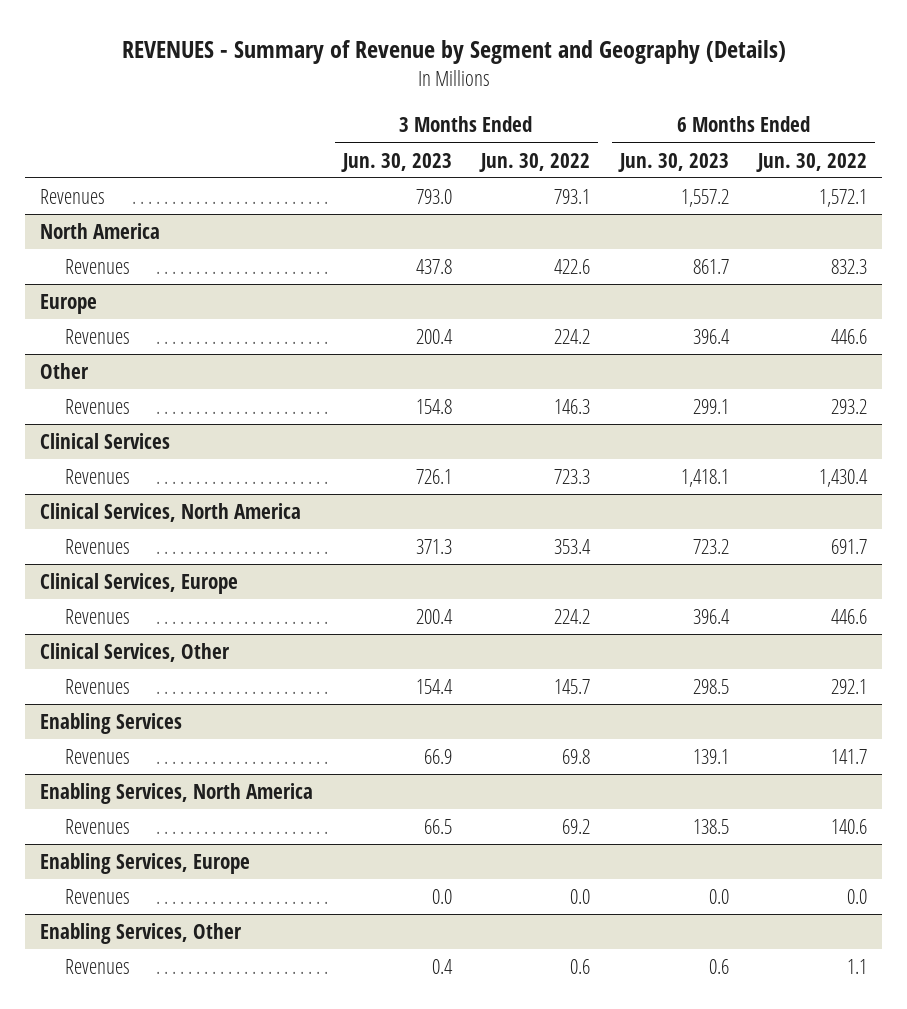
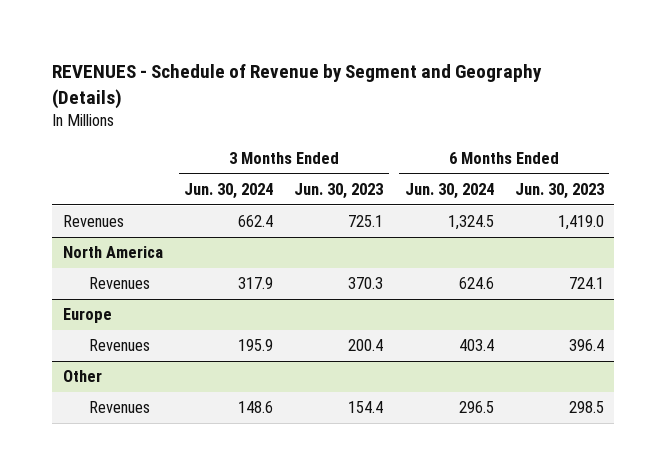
- REVENUES - Summary of Revenue by Segment and Geography (Details)
+ REVENUES - Schedule of Revenue by Segment and Geography (Details)
- | 3 Months Ended Jun. 30, 2023 | 3 Months Ended Jun. 30, 2022 | 6 Months Ended Jun. 30, 2023 | 6 Months Ended Jun. 30, 2022
+ | 3 Months Ended Jun. 30, 2024 | 3 Months Ended Jun. 30, 2023 | 6 Months Ended Jun. 30, 2024 | 6 Months Ended Jun. 30, 2023
- Revenues | 793.0 | 793.1 | 1,557.2 | 1,572.1
+ Revenues | 662.4 | 725.1 | 1,324.5 | 1,419.0
@ North America
- Revenues | 437.8 | 422.6 | 861.7 | 832.3
+ Revenues | 317.9 | 370.3 | 624.6 | 724.1
@ Other
- Revenues | 154.8 | 146.3 | 299.1 | 293.2
- Clinical Services
- Revenues | 726.1 | 723.3 | 1,418.1 | 1,430.4
- Clinical Services, North America
- Revenues | 371.3 | 353.4 | 723.2 | 691.7
- Clinical Services, Europe
- Revenues | 200.4 | 224.2 | 396.4 | 446.6
- Clinical Services, Other
- Enabling Services
- Revenues | 66.9 | 69.8 | 139.1 | 141.7
- Enabling Services, North America
- Revenues | 66.5 | 69.2 | 138.5 | 140.6
- Enabling Services, Europe
- Revenues | 0.0 | 0.0 | 0.0 | 0.0
- Enabling Services, Other
- Revenues | 0.4 | 0.6 | 0.6 | 1.1

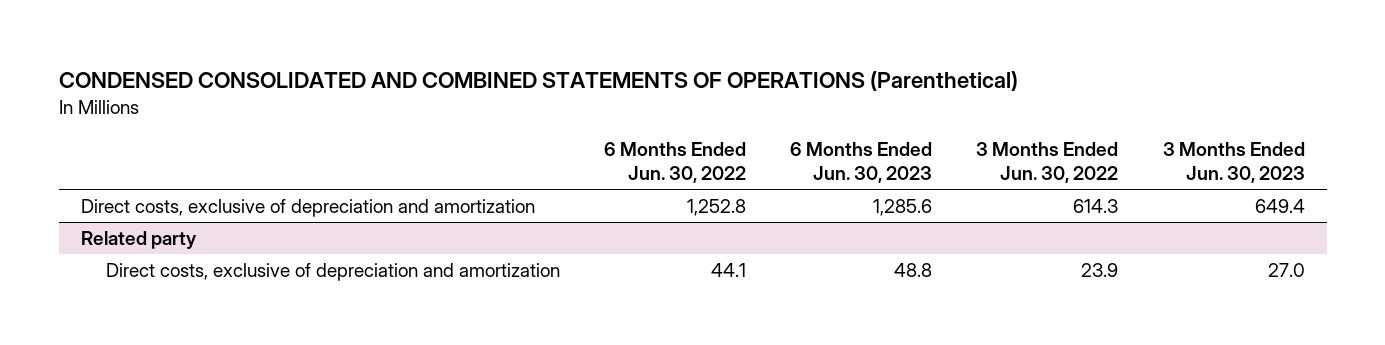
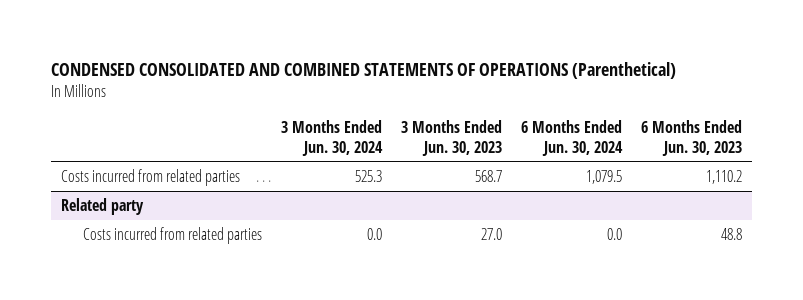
- | 6 Months Ended Jun. 30, 2022 | 6 Months Ended Jun. 30, 2023 | 3 Months Ended Jun. 30, 2022 | 3 Months Ended Jun. 30, 2023
+ | 3 Months Ended Jun. 30, 2024 | 3 Months Ended Jun. 30, 2023 | 6 Months Ended Jun. 30, 2024 | 6 Months Ended Jun. 30, 2023
- Direct costs, exclusive of depreciation and amortization | 1,252.8 | 1,285.6 | 614.3 | 649.4
+ Costs incurred from related parties | 525.3 | 568.7 | 1,079.5 | 1,110.2
@ Related party
- Direct costs, exclusive of depreciation and amortization | 44.1 | 48.8 | 23.9 | 27.0
+ Costs incurred from related parties | 0.0 | 27.0 | 0.0 | 48.8

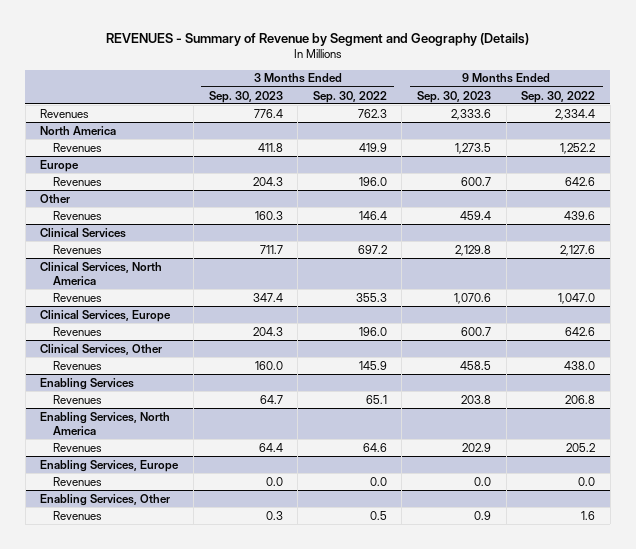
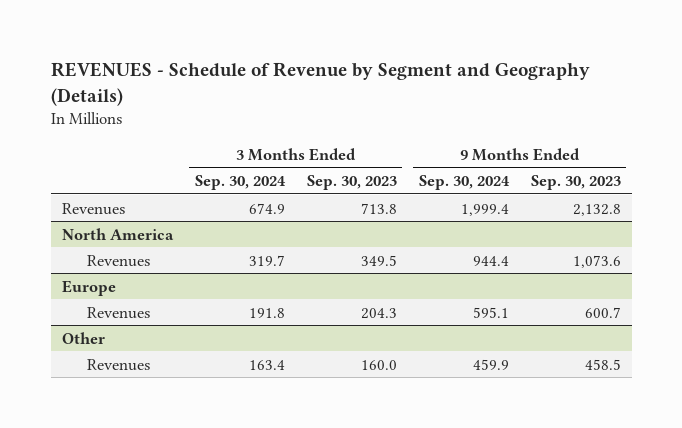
- REVENUES - Summary of Revenue by Segment and Geography (Details)
+ REVENUES - Schedule of Revenue by Segment and Geography (Details)
- | 3 Months Ended Sep. 30, 2023 | 3 Months Ended Sep. 30, 2022 | 9 Months Ended Sep. 30, 2023 | 9 Months Ended Sep. 30, 2022
+ | 3 Months Ended Sep. 30, 2024 | 3 Months Ended Sep. 30, 2023 | 9 Months Ended Sep. 30, 2024 | 9 Months Ended Sep. 30, 2023
- Revenues | 776.4 | 762.3 | 2,333.6 | 2,334.4
+ Revenues | 674.9 | 713.8 | 1,999.4 | 2,132.8
@ North America
- Revenues | 411.8 | 419.9 | 1,273.5 | 1,252.2
+ Revenues | 319.7 | 349.5 | 944.4 | 1,073.6
@ Other
- Revenues | 160.3 | 146.4 | 459.4 | 439.6
- Clinical Services
- Revenues | 711.7 | 697.2 | 2,129.8 | 2,127.6
- Clinical Services, North America
- Revenues | 347.4 | 355.3 | 1,070.6 | 1,047.0
- Clinical Services, Europe
- Revenues | 204.3 | 196.0 | 600.7 | 642.6
- Clinical Services, Other
- Enabling Services
- Revenues | 64.7 | 65.1 | 203.8 | 206.8
- Enabling Services, North America
- Revenues | 64.4 | 64.6 | 202.9 | 205.2
- Enabling Services, Europe
- Revenues | 0.0 | 0.0 | 0.0 | 0.0
- Enabling Services, Other
- Revenues | 0.3 | 0.5 | 0.9 | 1.6

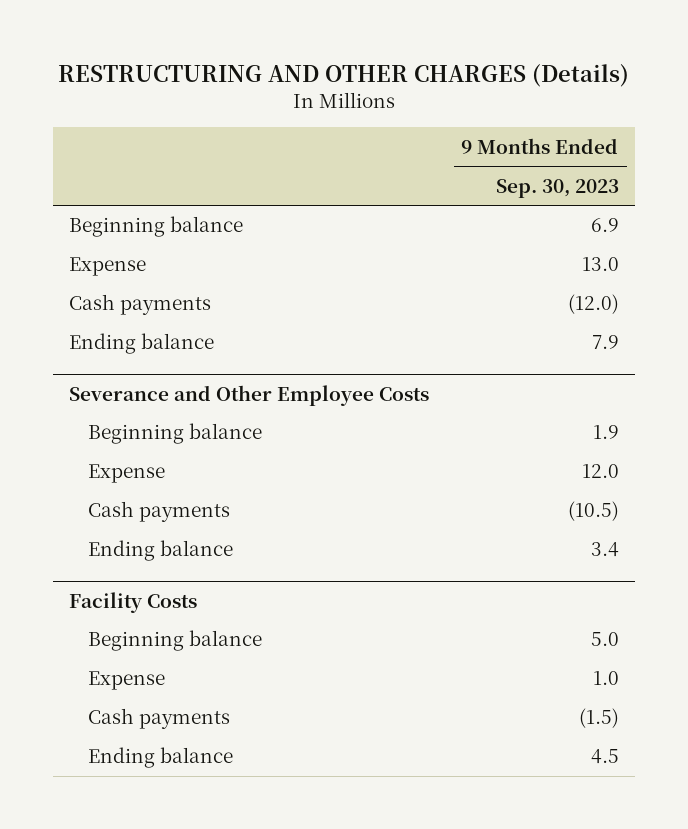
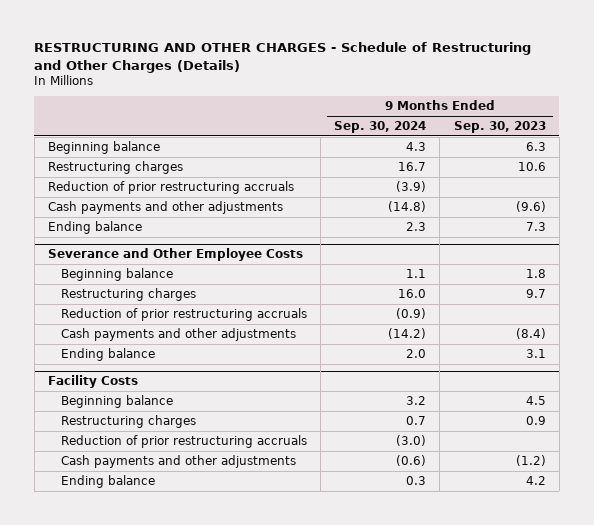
- RESTRUCTURING AND OTHER CHARGES (Details)
+ RESTRUCTURING AND OTHER CHARGES - Schedule of Restructuring and Other Charges (Details)
- | 9 Months Ended Sep. 30, 2023
+ | 9 Months Ended Sep. 30, 2024 | 9 Months Ended Sep. 30, 2023
- Beginning balance | 6.9
- Expense | 13.0
- Cash payments | (12.0)
- Ending balance | 7.9
+ Beginning balance | 4.3 | 6.3
+ Restructuring charges | 16.7 | 10.6
+ Reduction of prior restructuring accruals | (3.9) |
+ Cash payments and other adjustments | (14.8) | (9.6)
+ Ending balance | 2.3 | 7.3
@ Severance and Other Employee Costs
- Beginning balance | 1.9
- Expense | 12.0
- Cash payments | (10.5)
- Ending balance | 3.4
+ Beginning balance | 1.1 | 1.8
+ Restructuring charges | 16.0 | 9.7
+ Reduction of prior restructuring accruals | (0.9) |
+ Cash payments and other adjustments | (14.2) | (8.4)
+ Ending balance | 2.0 | 3.1
@ Facility Costs
- Beginning balance | 5.0
- Expense | 1.0
- Cash payments | (1.5)
- Ending balance | 4.5
+ Beginning balance | 3.2 | 4.5
+ Restructuring charges | 0.7 | 0.9
+ Reduction of prior restructuring accruals | (3.0) |
+ Cash payments and other adjustments | (0.6) | (1.2)
+ Ending balance | 0.3 | 4.2

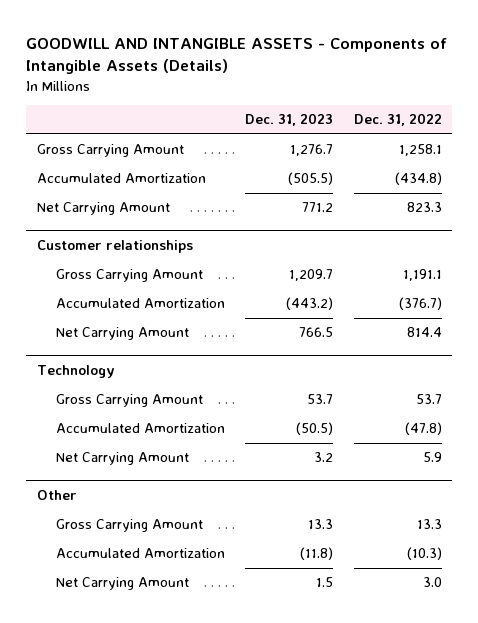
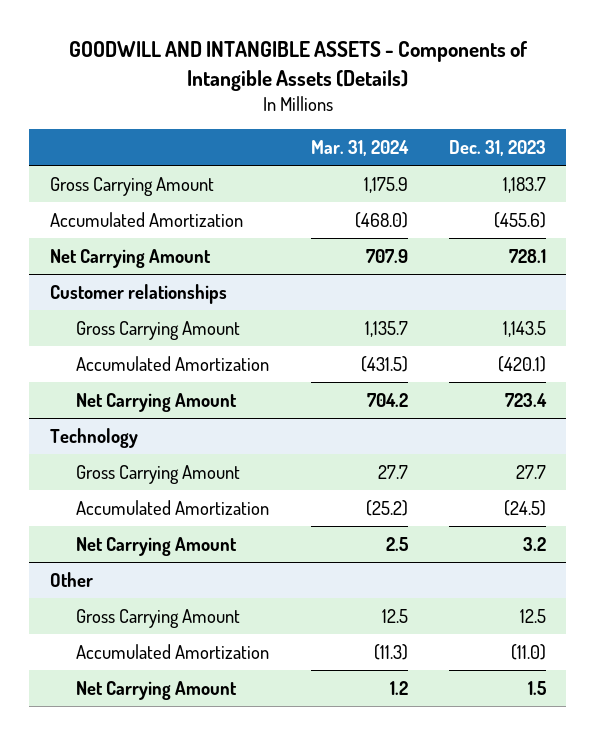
- | Dec. 31, 2023 | Dec. 31, 2022
+ | Mar. 31, 2024 | Dec. 31, 2023
- Gross Carrying Amount | 1,276.7 | 1,258.1
- Accumulated Amortization | (505.5) | (434.8)
- Net Carrying Amount | 771.2 | 823.3
+ Gross Carrying Amount | 1,175.9 | 1,183.7
+ Accumulated Amortization | (468.0) | (455.6)
+ Net Carrying Amount | 707.9 | 728.1
@ Customer relationships
- Gross Carrying Amount | 1,209.7 | 1,191.1
- Accumulated Amortization | (443.2) | (376.7)
- Net Carrying Amount | 766.5 | 814.4
+ Gross Carrying Amount | 1,135.7 | 1,143.5
+ Accumulated Amortization | (431.5) | (420.1)
+ Net Carrying Amount | 704.2 | 723.4
@ Technology
- Gross Carrying Amount | 53.7 | 53.7
- Accumulated Amortization | (50.5) | (47.8)
+ Gross Carrying Amount | 27.7 | 27.7
+ Accumulated Amortization | (25.2) | (24.5)
@ Other
- Gross Carrying Amount | 13.3 | 13.3
- Accumulated Amortization | (11.8) | (10.3)
+ Gross Carrying Amount | 12.5 | 12.5
+ Accumulated Amortization | (11.3) | (11.0)

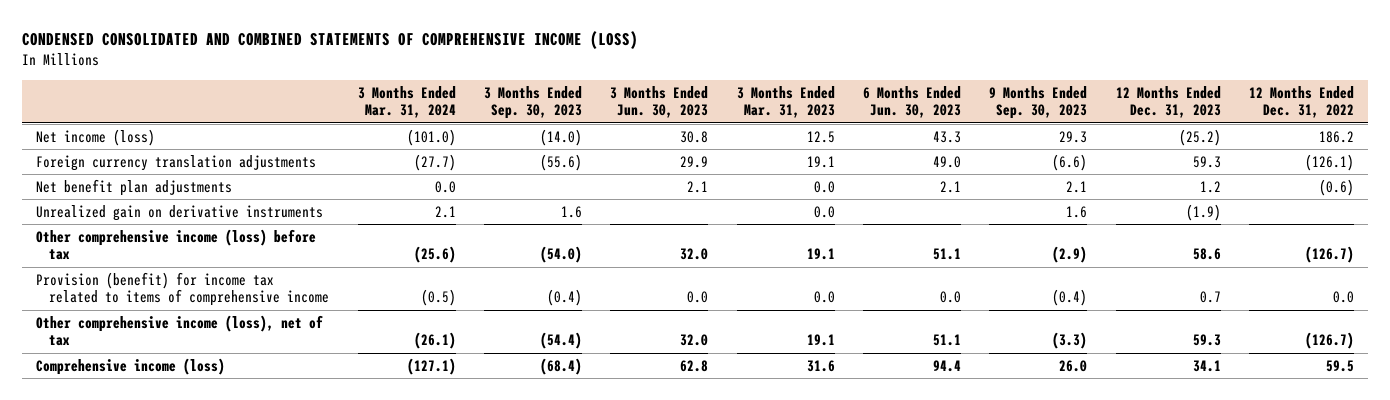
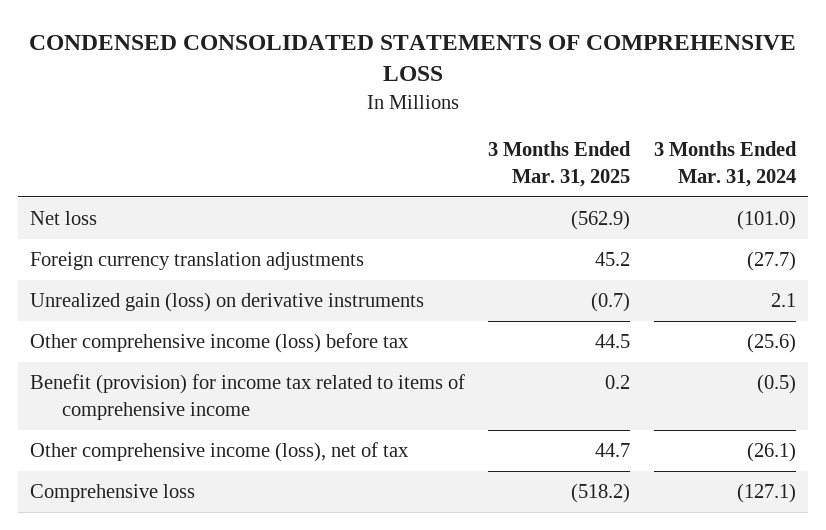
- CONDENSED CONSOLIDATED AND COMBINED STATEMENTS OF COMPREHENSIVE INCOME (LOSS)
+ CONDENSED CONSOLIDATED STATEMENTS OF COMPREHENSIVE LOSS
- | 3 Months Ended Mar. 31, 2024 | 3 Months Ended Sep. 30, 2023 | 3 Months Ended Jun. 30, 2023 | 3 Months Ended Mar. 31, 2023 | 6 Months Ended Jun. 30, 2023 | 9 Months Ended Sep. 30, 2023 | 12 Months Ended Dec. 31, 2023 | 12 Months Ended Dec. 31, 2022
+ | 3 Months Ended Mar. 31, 2025 | 3 Months Ended Mar. 31, 2024
- Net income (loss) | (101.0) | (14.0) | 30.8 | 12.5 | 43.3 | 29.3 | (25.2) | 186.2
+ Net loss | (562.9) | (101.0)
- Net benefit plan adjustments | 0.0 | | 2.1 | 0.0 | 2.1 | 2.1 | 1.2 | (0.6)
- Unrealized gain on derivative instruments | 2.1 | 1.6 | | 0.0 | | 1.6 | (1.9) |
+ Unrealized gain (loss) on derivative instruments | (0.7) | 2.1
- Provision (benefit) for income tax related to items of comprehensive income | (0.5) | (0.4) | 0.0 | 0.0 | 0.0 | (0.4) | 0.7 | 0.0
+ Benefit (provision) for income tax related to items of comprehensive income | 0.2 | (0.5)
- Comprehensive income (loss) | (127.1) | (68.4) | 62.8 | 31.6 | 94.4 | 26.0 | 34.1 | 59.5
+ Comprehensive loss | (518.2) | (127.1)

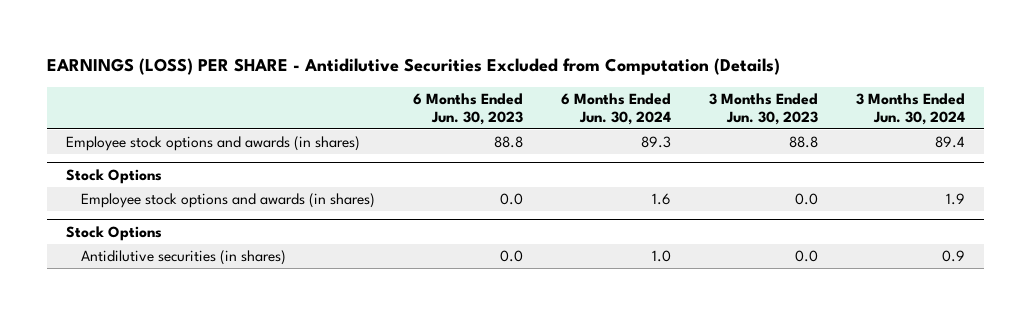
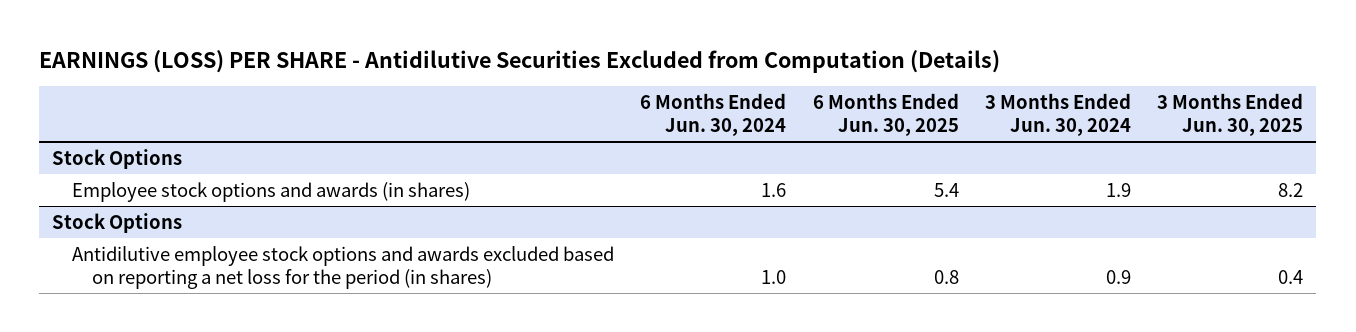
- | 6 Months Ended Jun. 30, 2023 | 6 Months Ended Jun. 30, 2024 | 3 Months Ended Jun. 30, 2023 | 3 Months Ended Jun. 30, 2024
+ | 6 Months Ended Jun. 30, 2024 | 6 Months Ended Jun. 30, 2025 | 3 Months Ended Jun. 30, 2024 | 3 Months Ended Jun. 30, 2025
- Employee stock options and awards (in shares) | 88.8 | 89.3 | 88.8 | 89.4
@ Stock Options
- Antidilutive securities (in shares) | 0.0 | 1.0 | 0.0 | 0.9
+ Antidilutive employee stock options and awards excluded based on reporting a net loss for the period (in shares) | 1.0 | 0.8 | 0.9 | 0.4

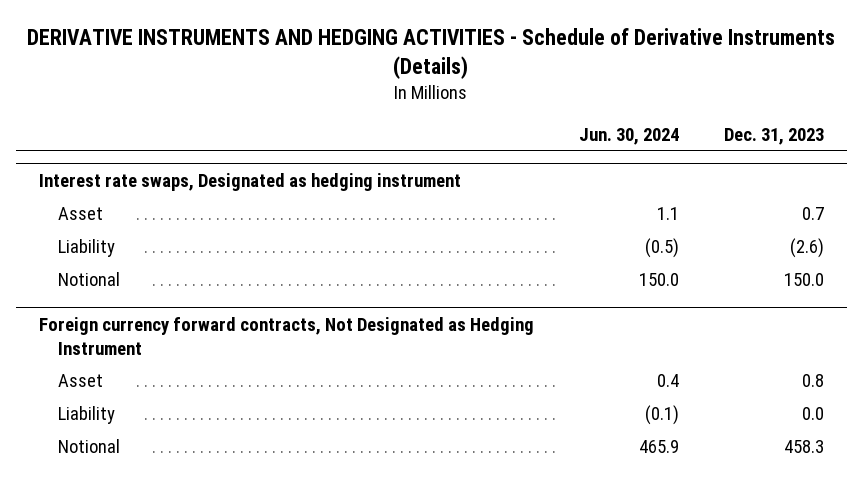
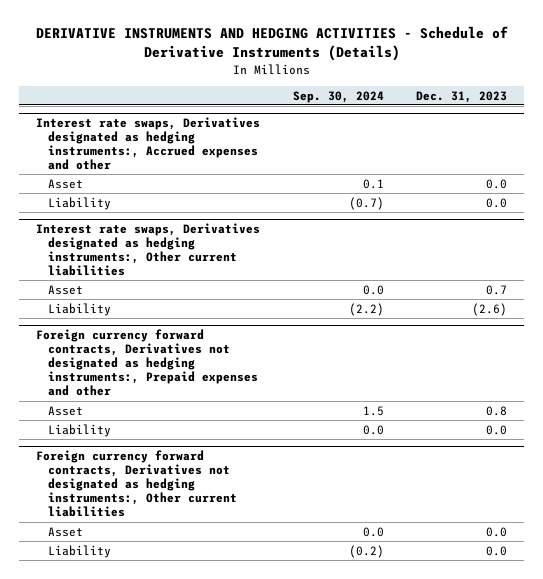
- | Jun. 30, 2024 | Dec. 31, 2023
+ | Sep. 30, 2024 | Dec. 31, 2023
- Interest rate swaps, Designated as hedging instrument
+ Interest rate swaps, Derivatives designated as hedging instruments:, Accrued expenses and other
+ Asset | 0.1 | 0.0
+ Liability | (0.7) | 0.0
+ Interest rate swaps, Derivatives designated as hedging instruments:, Other current liabilities
- Notional | 150.0 | 150.0
- Foreign currency forward contracts, Not Designated as Hedging Instrument
+ Foreign currency forward contracts, Derivatives not designated as hedging instruments:, Prepaid expenses and other
- Notional | 465.9 | 458.3
+ Foreign currency forward contracts, Derivatives not designated as hedging instruments:, Other current liabilities
+ Asset | 0.0 | 0.0
+ Liability | (0.2) | 0.0

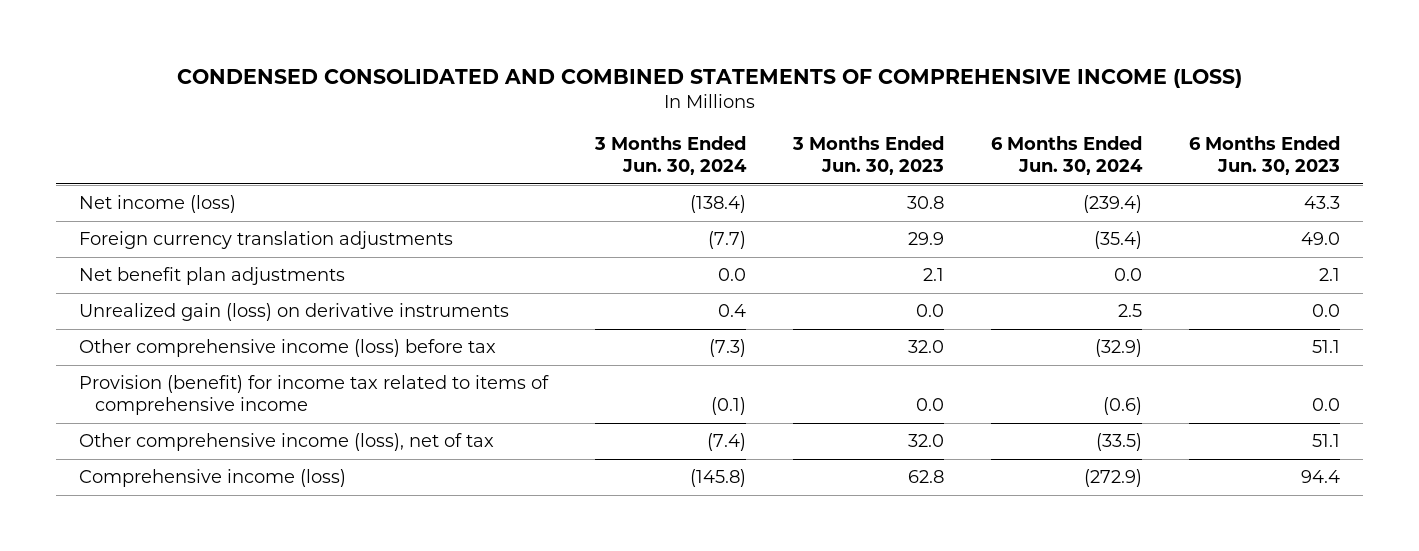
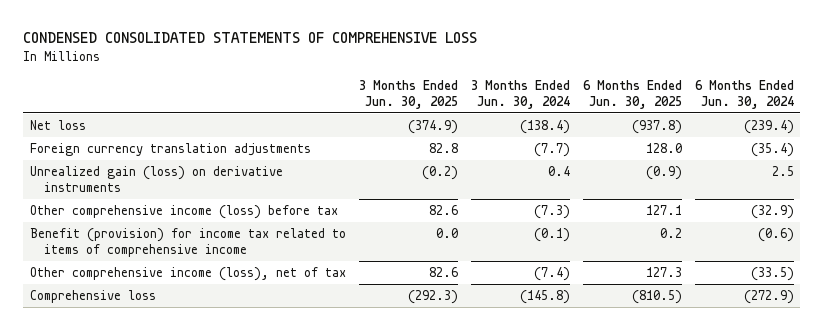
- CONDENSED CONSOLIDATED AND COMBINED STATEMENTS OF COMPREHENSIVE INCOME (LOSS)
+ CONDENSED CONSOLIDATED STATEMENTS OF COMPREHENSIVE LOSS
- | 3 Months Ended Jun. 30, 2024 | 3 Months Ended Jun. 30, 2023 | 6 Months Ended Jun. 30, 2024 | 6 Months Ended Jun. 30, 2023
+ | 3 Months Ended Jun. 30, 2025 | 3 Months Ended Jun. 30, 2024 | 6 Months Ended Jun. 30, 2025 | 6 Months Ended Jun. 30, 2024
- Net income (loss) | (138.4) | 30.8 | (239.4) | 43.3
+ Net loss | (374.9) | (138.4) | (937.8) | (239.4)
- Net benefit plan adjustments | 0.0 | 2.1 | 0.0 | 2.1
- Provision (benefit) for income tax related to items of comprehensive income | (0.1) | 0.0 | (0.6) | 0.0
+ Benefit (provision) for income tax related to items of comprehensive income | 0.0 | (0.1) | 0.2 | (0.6)
- Comprehensive income (loss) | (145.8) | 62.8 | (272.9) | 94.4
+ Comprehensive loss | (292.3) | (145.8) | (810.5) | (272.9)

